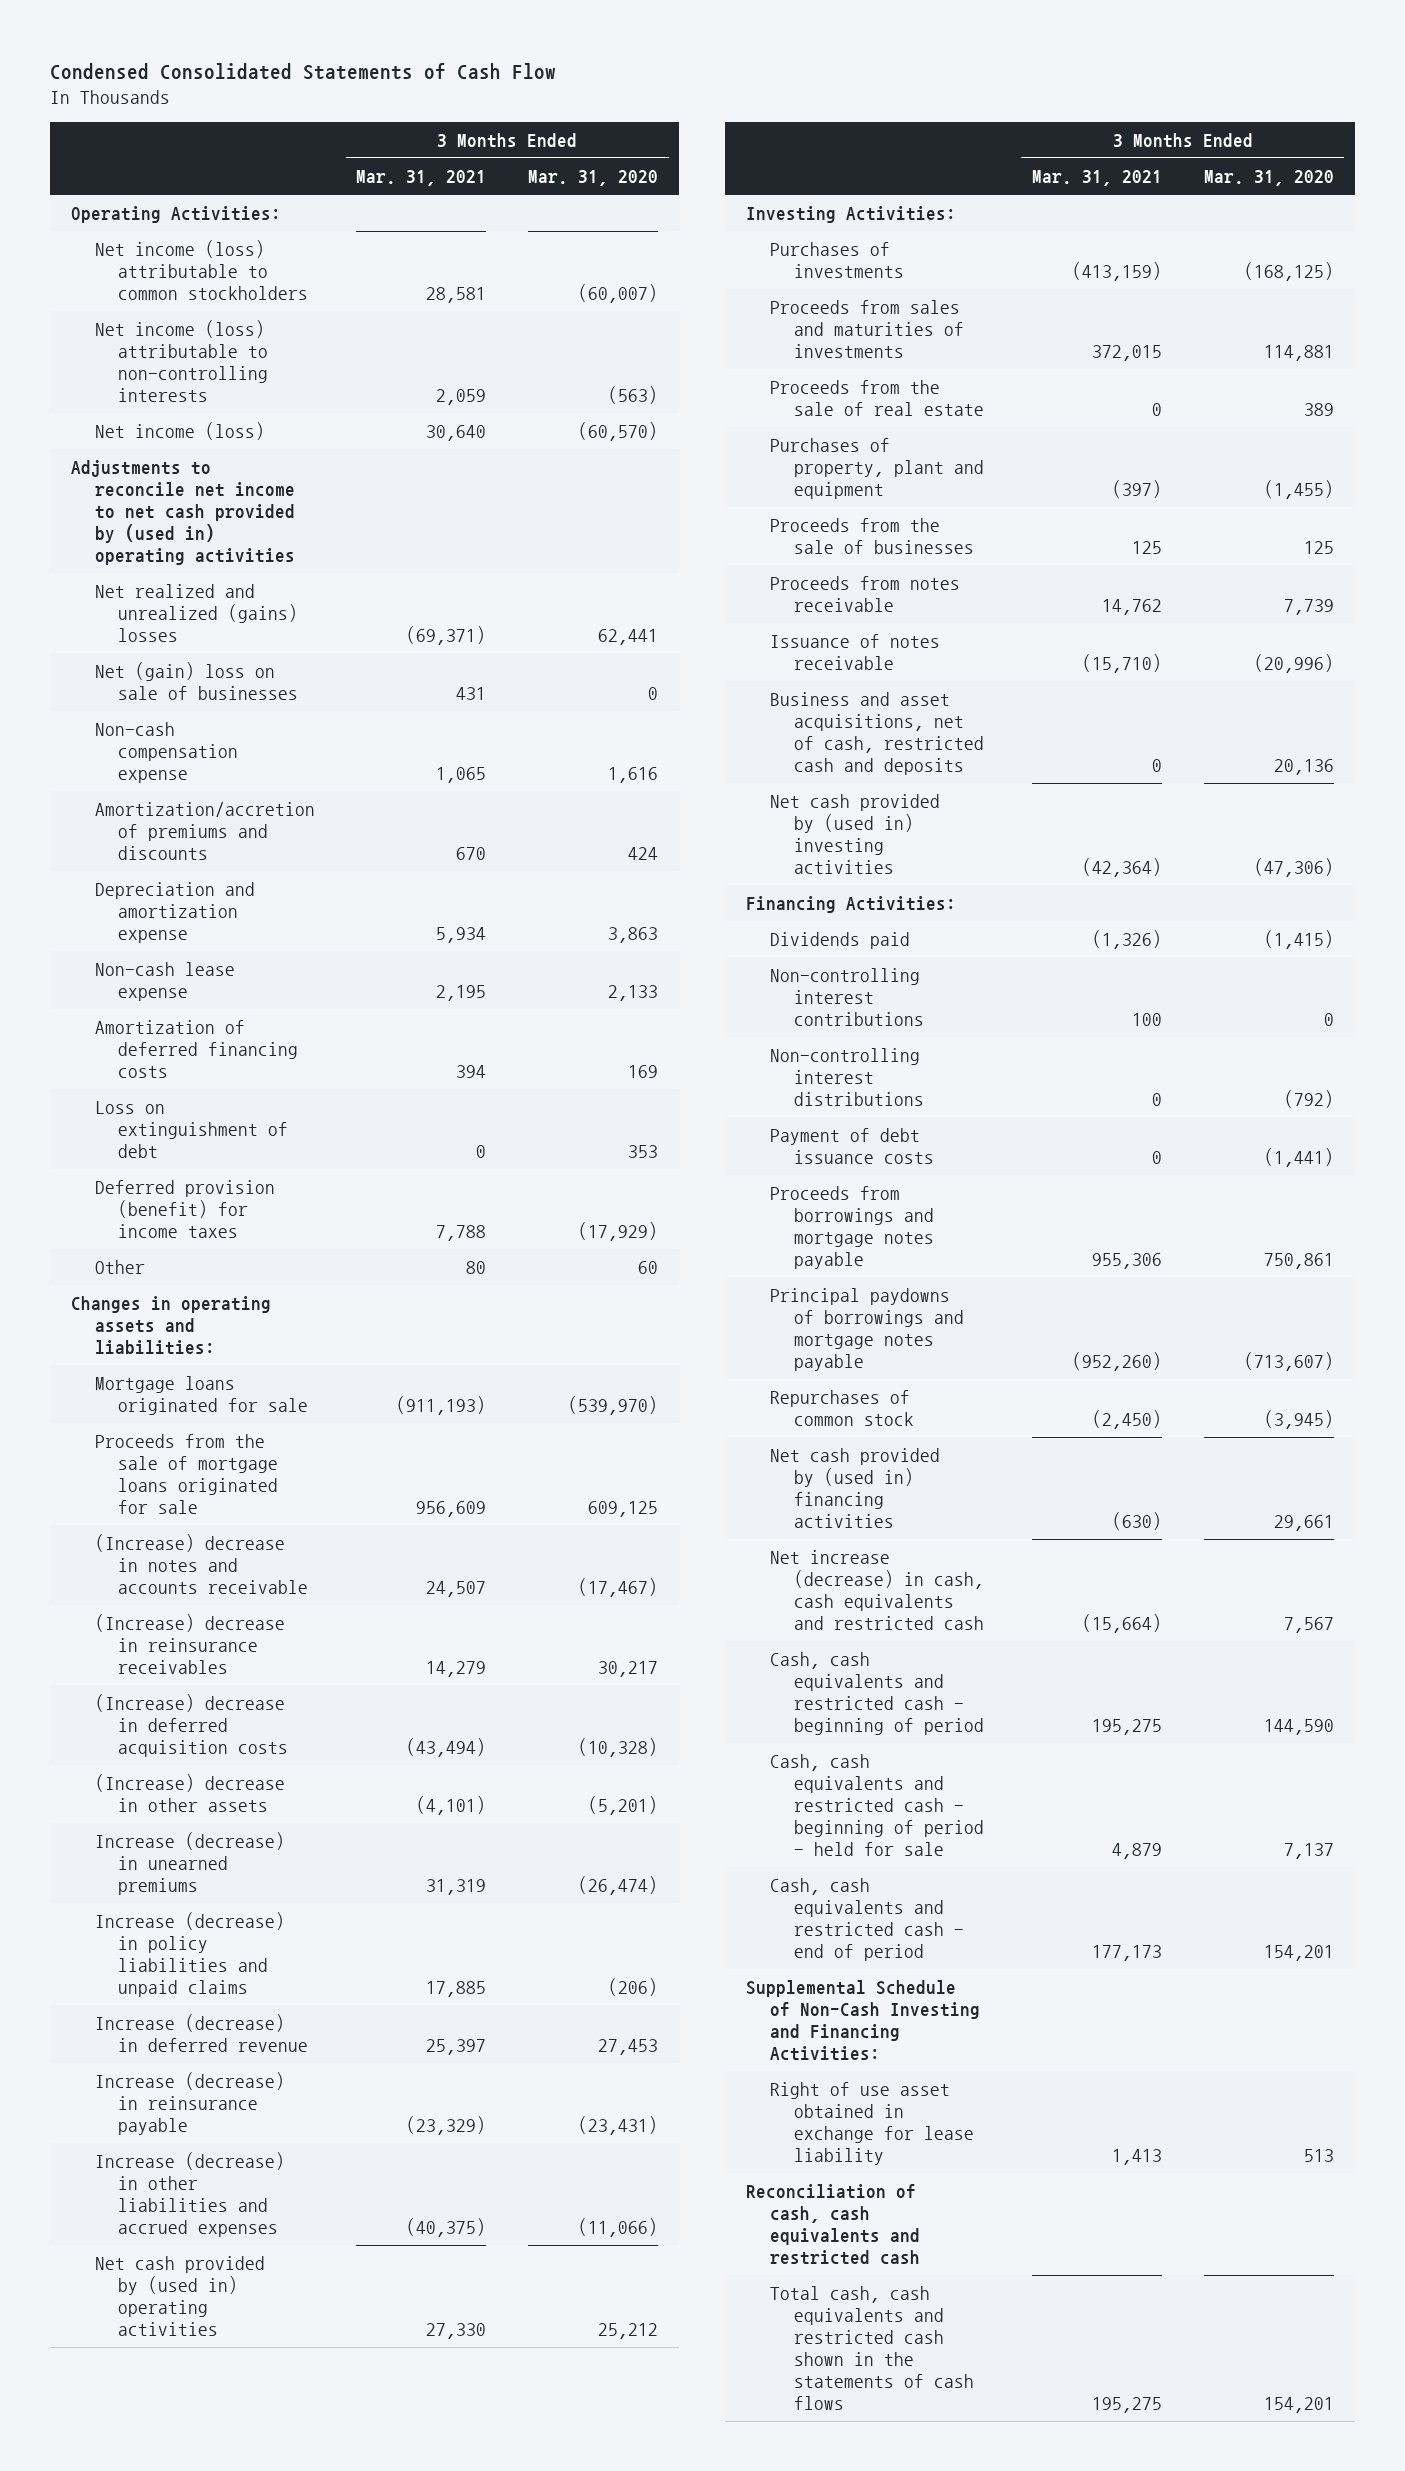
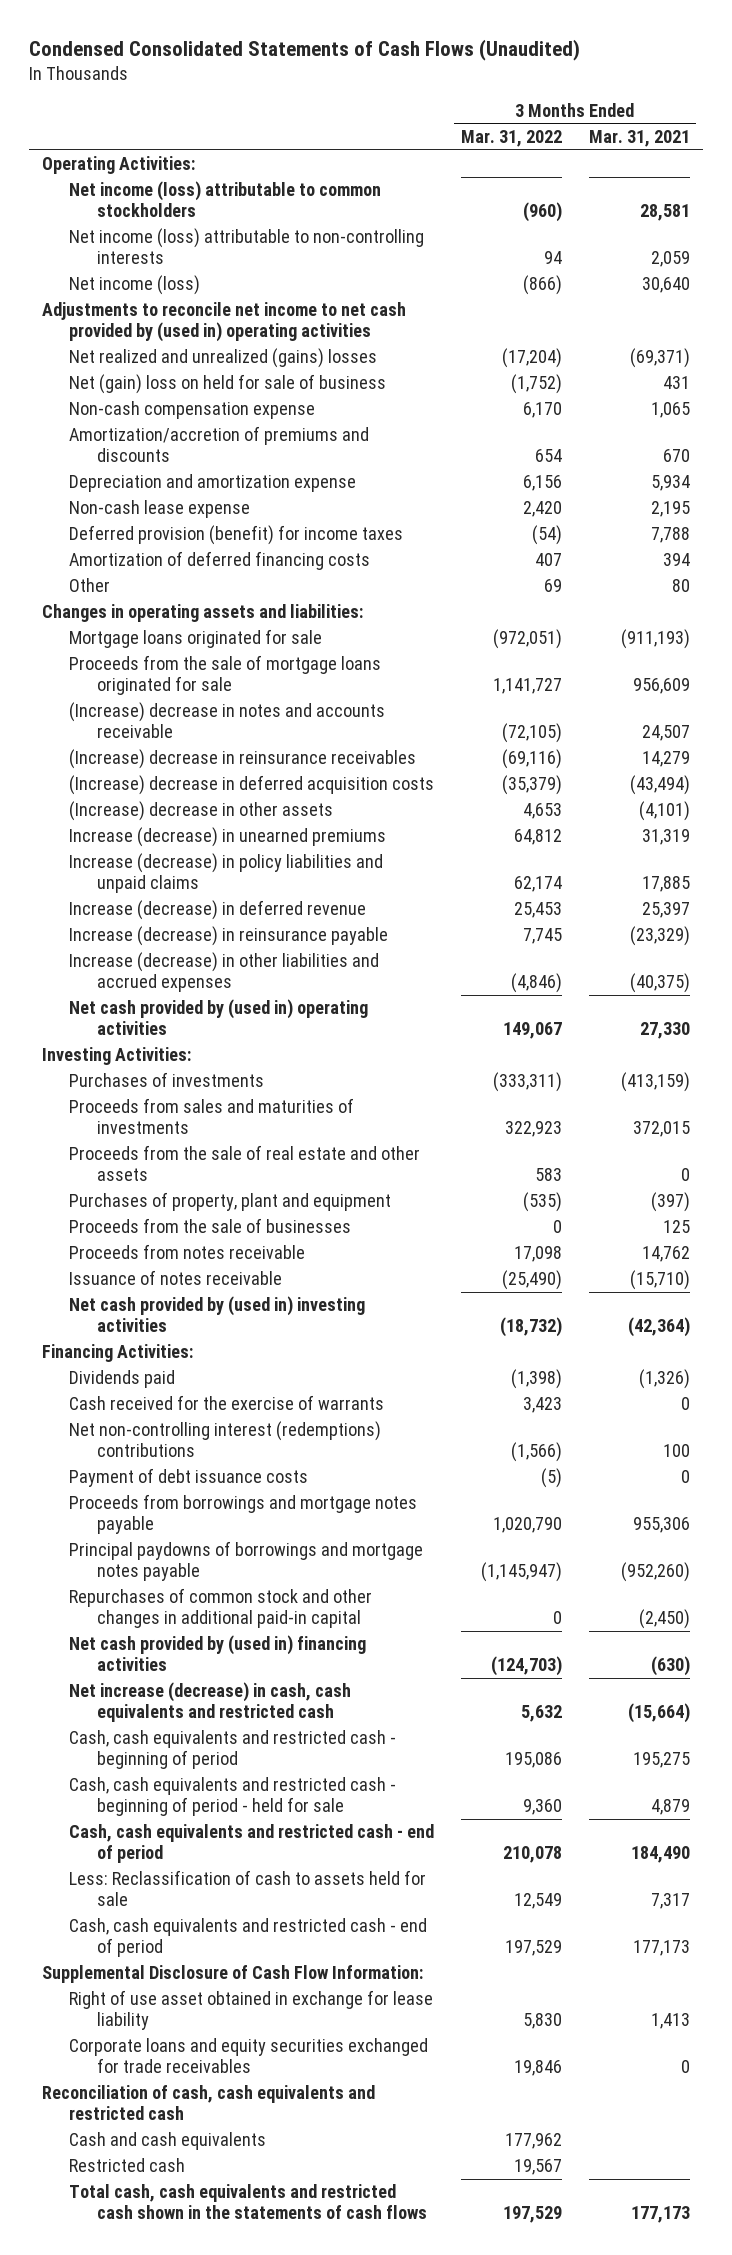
- Condensed Consolidated Statements of Cash Flow
+ Condensed Consolidated Statements of Cash Flows (Unaudited)
- | 3 Months Ended Mar. 31, 2021 | 3 Months Ended Mar. 31, 2020
+ | 3 Months Ended Mar. 31, 2022 | 3 Months Ended Mar. 31, 2021
- Net (gain) loss on sale of businesses | 431 | 0
+ Net (gain) loss on held for sale of business | (1,752) | 431
- Loss on extinguishment of debt | 0 | 353
moved down: Amortization of deferred financing costs | 407 | 394
- Proceeds from the sale of real estate | 0 | 389
+ Proceeds from the sale of real estate and other assets | 583 | 0
- Business and asset acquisitions, net of cash, restricted cash and deposits | 0 | 20,136
- Non-controlling interest contributions | 100 | 0
- Non-controlling interest distributions | 0 | (792)
+ Cash received for the exercise of warrants | 3,423 | 0
+ Net non-controlling interest (redemptions) contributions | (1,566) | 100
- Repurchases of common stock | (2,450) | (3,945)
+ Repurchases of common stock and other changes in additional paid-in capital | 0 | (2,450)
+ Cash, cash equivalents and restricted cash - end of period | 210,078 | 184,490
+ Less: Reclassification of cash to assets held for sale | 12,549 | 7,317
- Supplemental Schedule of Non-Cash Investing and Financing Activities:
+ Supplemental Disclosure of Cash Flow Information:
+ Corporate loans and equity securities exchanged for trade receivables | 19,846 | 0
- Total cash, cash equivalents and restricted cash shown in the statements of cash flows | 195,275 | 154,201
+ Cash and cash equivalents | 177,962 |
+ Restricted cash | 19,567 |
+ Total cash, cash equivalents and restricted cash shown in the statements of cash flows | 197,529 | 177,173

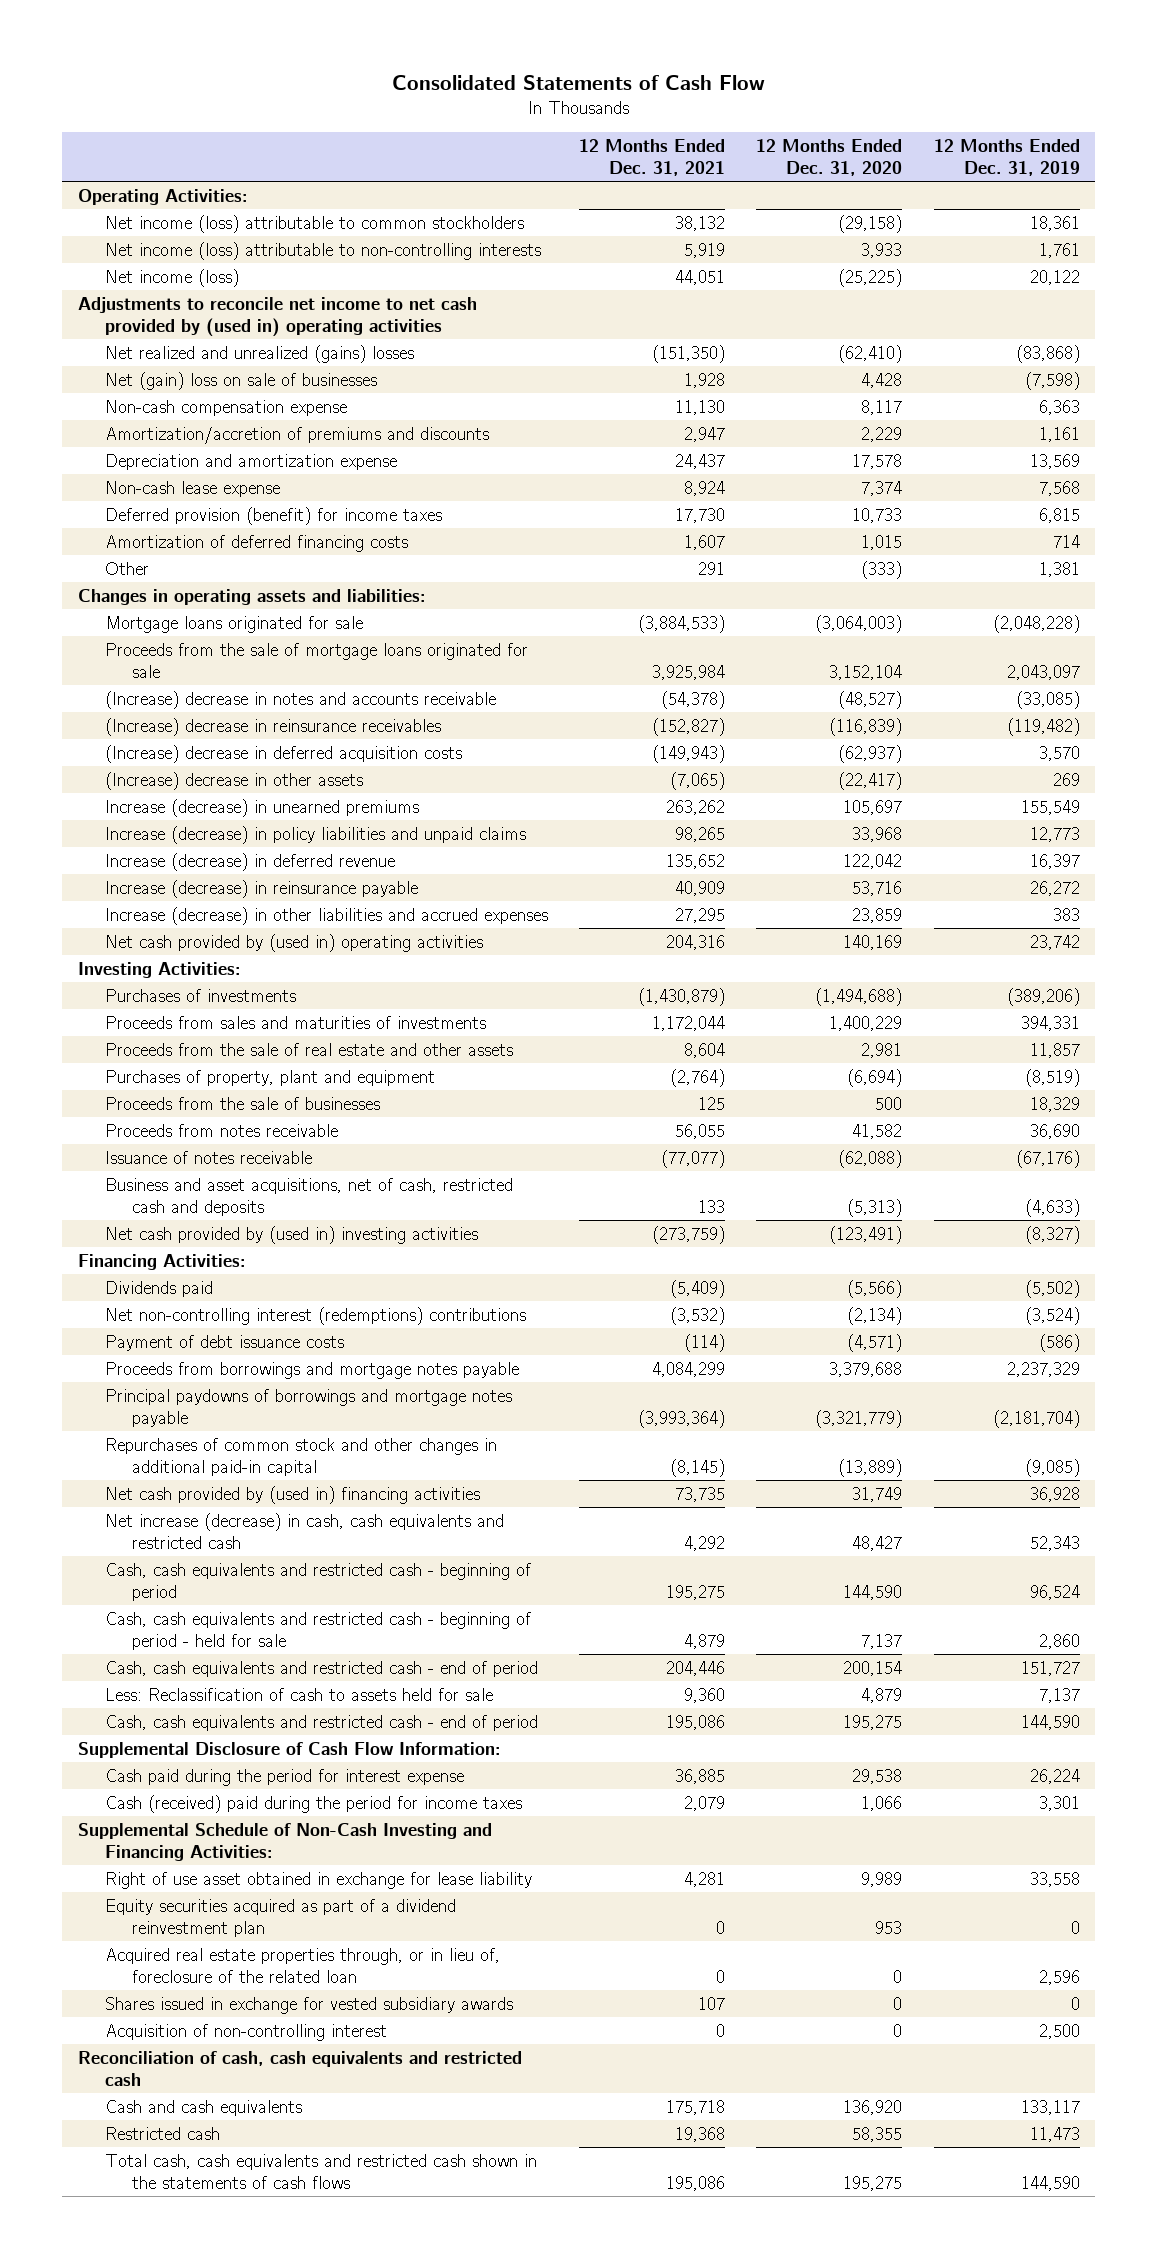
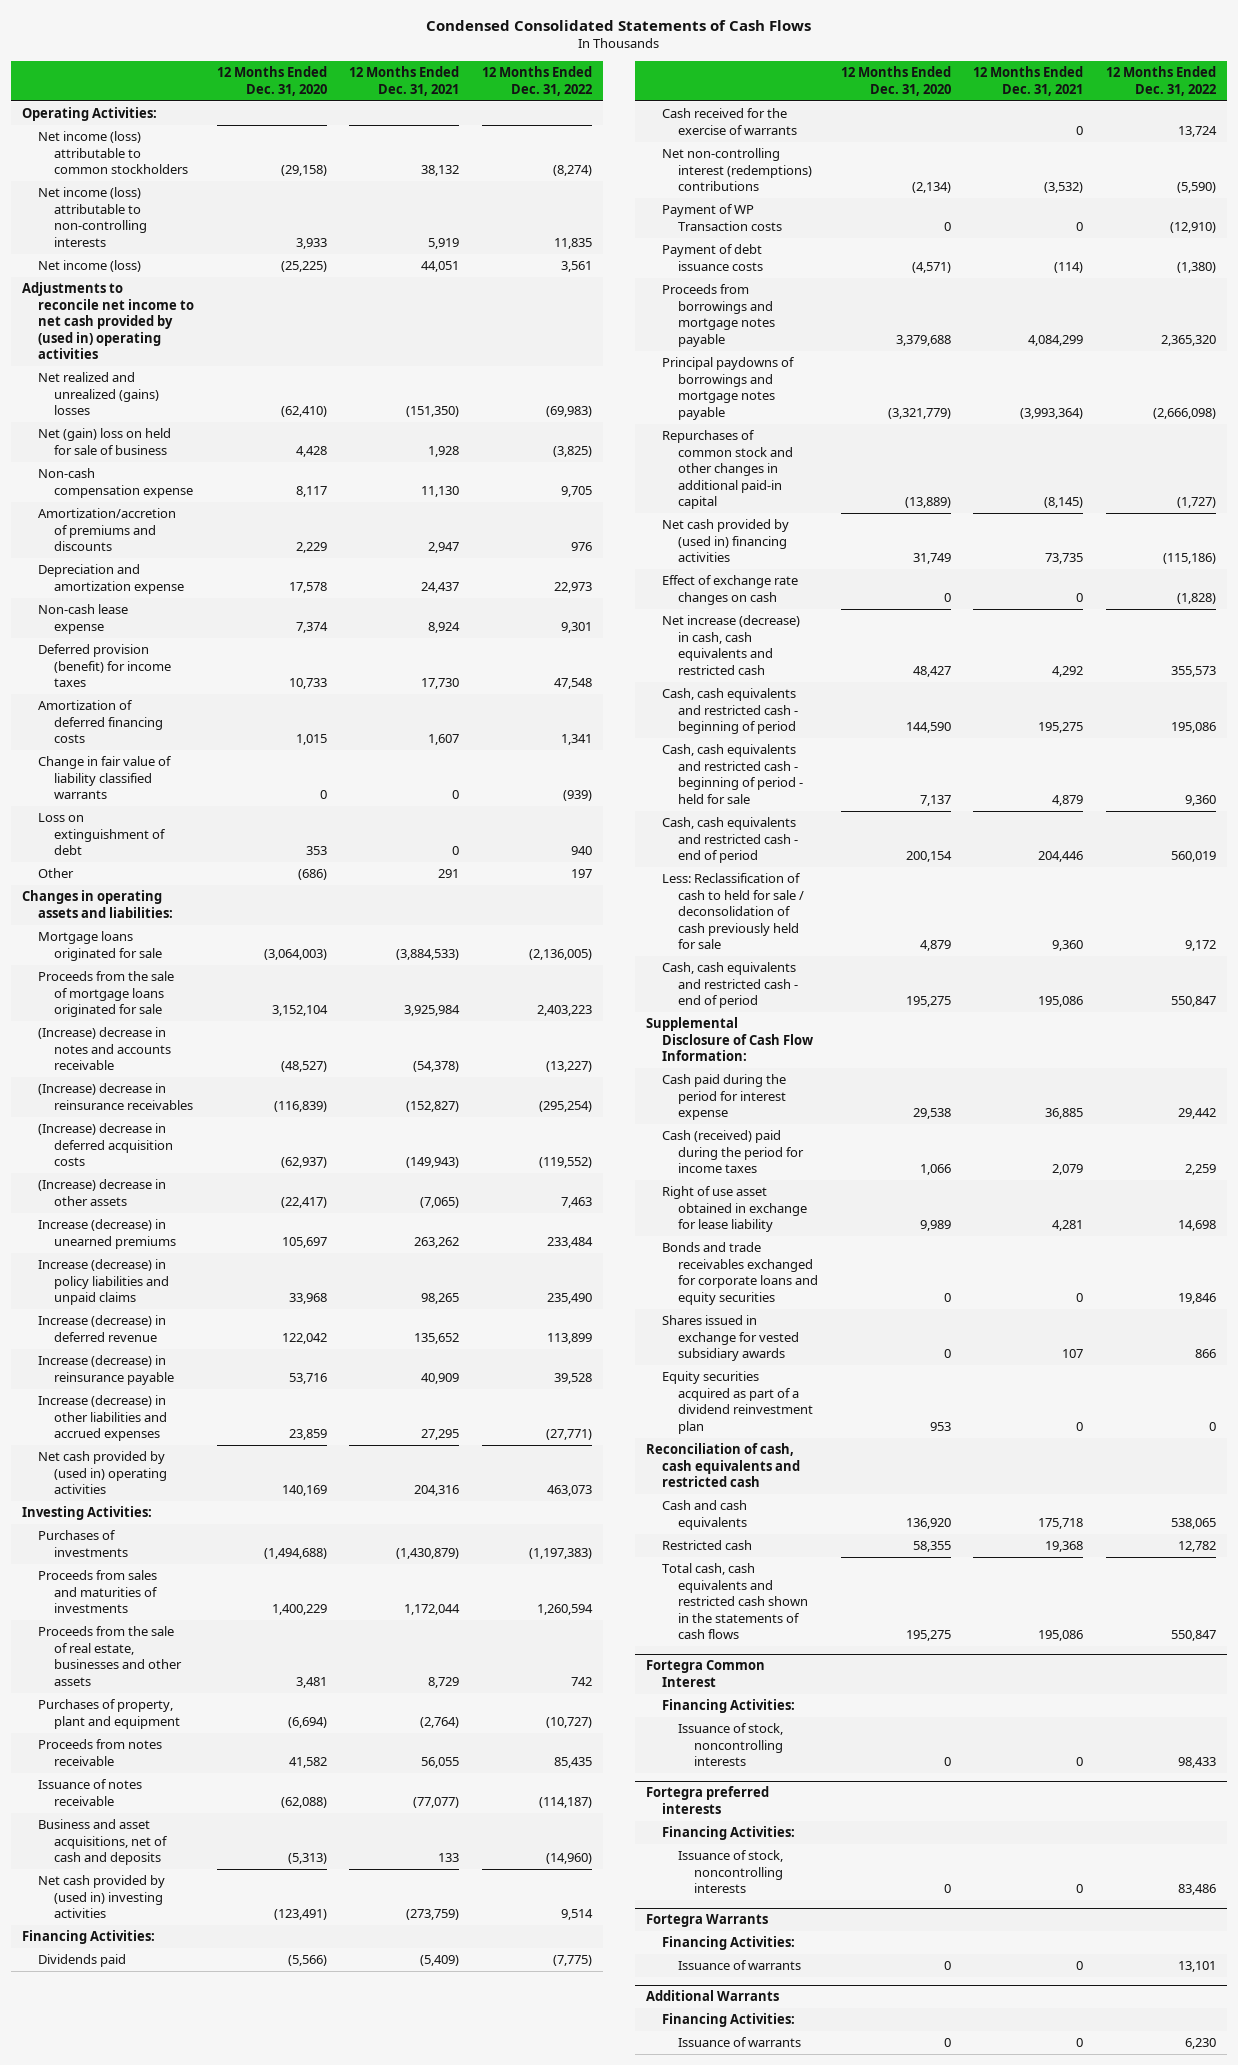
- Consolidated Statements of Cash Flow
+ Condensed Consolidated Statements of Cash Flows
- | 12 Months Ended Dec. 31, 2021 | 12 Months Ended Dec. 31, 2020 | 12 Months Ended Dec. 31, 2019
+ | 12 Months Ended Dec. 31, 2020 | 12 Months Ended Dec. 31, 2021 | 12 Months Ended Dec. 31, 2022
- Net (gain) loss on sale of businesses | 1,928 | 4,428 | (7,598)
+ Net (gain) loss on held for sale of business | 4,428 | 1,928 | (3,825)
- Other | 291 | (333) | 1,381
+ Change in fair value of liability classified warrants | 0 | 0 | (939)
+ Loss on extinguishment of debt | 353 | 0 | 940
+ Other | (686) | 291 | 197
- Proceeds from the sale of real estate and other assets | 8,604 | 2,981 | 11,857
+ Proceeds from the sale of real estate, businesses and other assets | 3,481 | 8,729 | 742
- Proceeds from the sale of businesses | 125 | 500 | 18,329
- Business and asset acquisitions, net of cash, restricted cash and deposits | 133 | (5,313) | (4,633)
+ Business and asset acquisitions, net of cash and deposits | (5,313) | 133 | (14,960)
+ Cash received for the exercise of warrants | | 0 | 13,724
+ Payment of WP Transaction costs | 0 | 0 | (12,910)
+ Effect of exchange rate changes on cash | 0 | 0 | (1,828)
- Less: Reclassification of cash to assets held for sale | 9,360 | 4,879 | 7,137
+ Less: Reclassification of cash to held for sale / deconsolidation of cash previously held for sale | 4,879 | 9,360 | 9,172
- Supplemental Schedule of Non-Cash Investing and Financing Activities:
- Acquired real estate properties through, or in lieu of, foreclosure of the related loan | 0 | 0 | 2,596
+ Bonds and trade receivables exchanged for corporate loans and equity securities | 0 | 0 | 19,846
- Acquisition of non-controlling interest | 0 | 0 | 2,500
moved down: Equity securities acquired as part of a dividend reinvestment plan | 953 | 0 | 0
+ Fortegra Common Interest
+ Financing Activities:
+ Issuance of stock, noncontrolling interests | 0 | 0 | 98,433
+ Fortegra preferred interests
+ Financing Activities:
+ Issuance of stock, noncontrolling interests | 0 | 0 | 83,486
+ Fortegra Warrants
+ Financing Activities:
+ Issuance of warrants | 0 | 0 | 13,101
+ Additional Warrants
+ Financing Activities:
+ Issuance of warrants | 0 | 0 | 6,230

